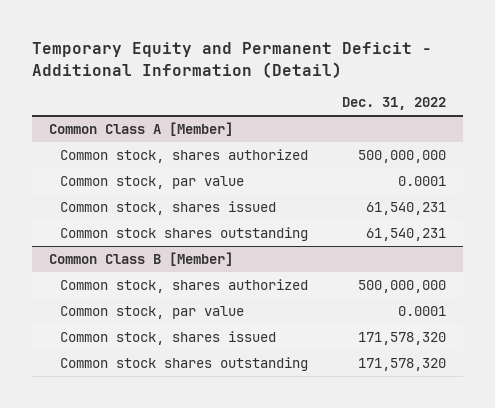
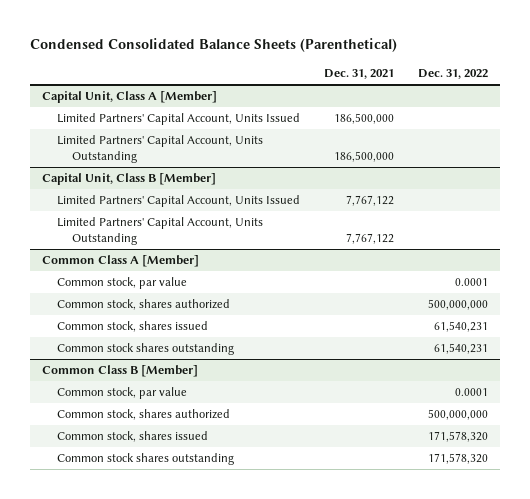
- Temporary Equity and Permanent Deficit - Additional Information (Detail)
+ Condensed Consolidated Balance Sheets (Parenthetical)
- | Dec. 31, 2022
+ | Dec. 31, 2021 | Dec. 31, 2022
+ Capital Unit, Class A [Member]
+ Limited Partners' Capital Account, Units Issued | 186,500,000 |
+ Limited Partners' Capital Account, Units Outstanding | 186,500,000 |
+ Capital Unit, Class B [Member]
+ Limited Partners' Capital Account, Units Issued | 7,767,122 |
+ Limited Partners' Capital Account, Units Outstanding | 7,767,122 |
@ Common Class A [Member]
moved down: Common stock, shares authorized | | 500,000,000
@ Common Class B [Member]
moved down: Common stock, shares authorized | | 500,000,000

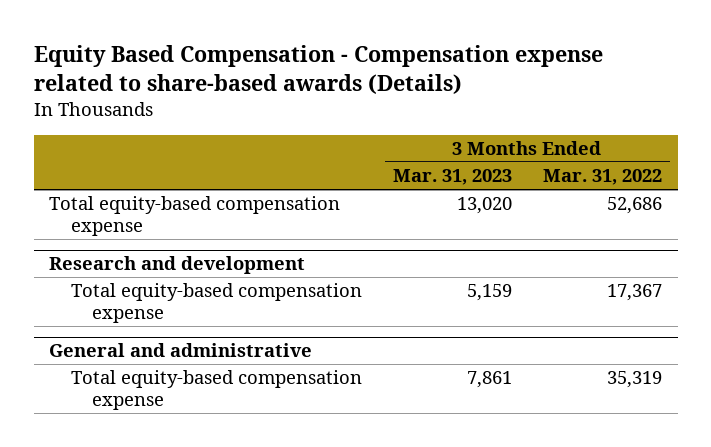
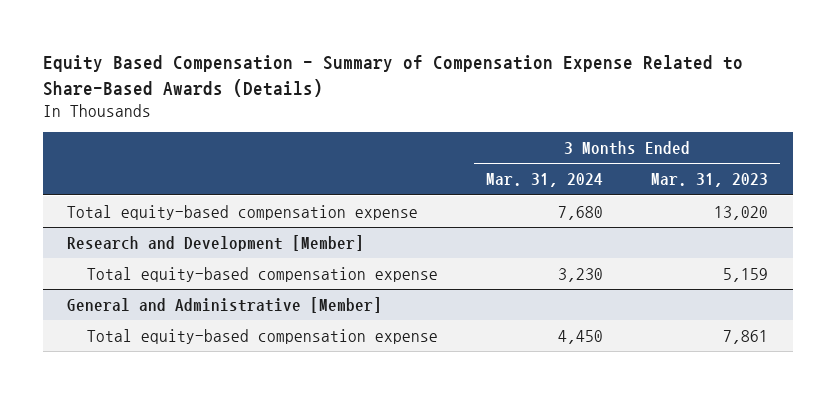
- Equity Based Compensation - Compensation expense related to share-based awards (Details)
+ Equity Based Compensation - Summary of Compensation Expense Related to Share-Based Awards (Details)
- | 3 Months Ended Mar. 31, 2023 | 3 Months Ended Mar. 31, 2022
+ | 3 Months Ended Mar. 31, 2024 | 3 Months Ended Mar. 31, 2023
- Research and development
+ Research and Development [Member]
- General and administrative
+ General and Administrative [Member]

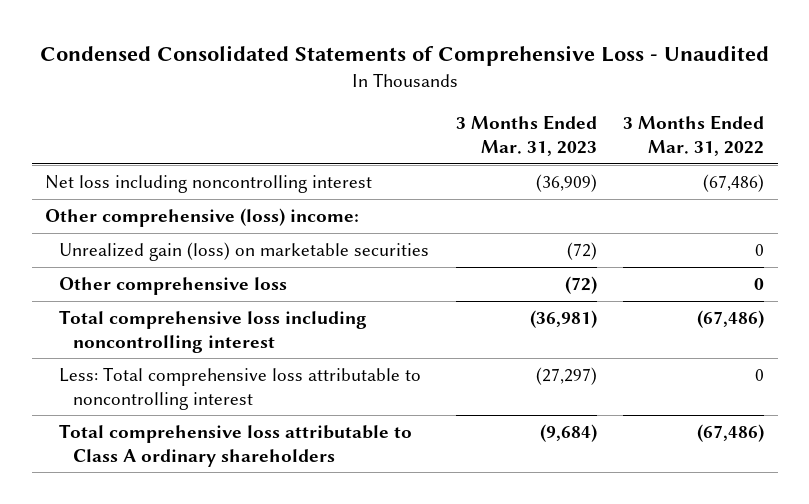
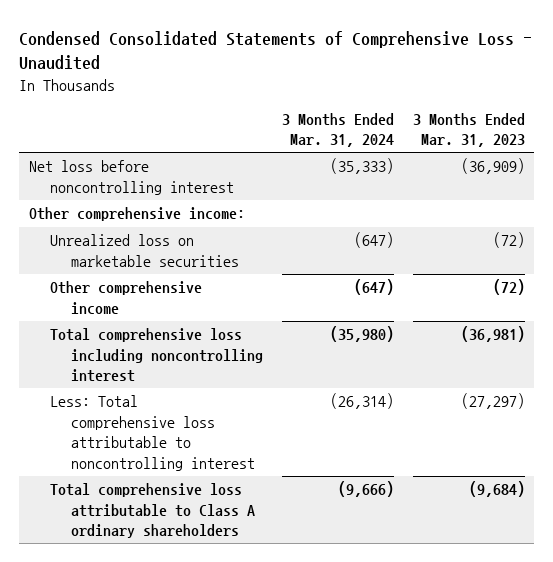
- | 3 Months Ended Mar. 31, 2023 | 3 Months Ended Mar. 31, 2022
+ | 3 Months Ended Mar. 31, 2024 | 3 Months Ended Mar. 31, 2023
- Net loss including noncontrolling interest | (36,909) | (67,486)
- Other comprehensive (loss) income:
- Unrealized gain (loss) on marketable securities | (72) | 0
- Other comprehensive loss | (72) | 0
+ Net loss before noncontrolling interest | (35,333) | (36,909)
+ Other comprehensive income:
+ Unrealized loss on marketable securities | (647) | (72)
+ Other comprehensive income | (647) | (72)

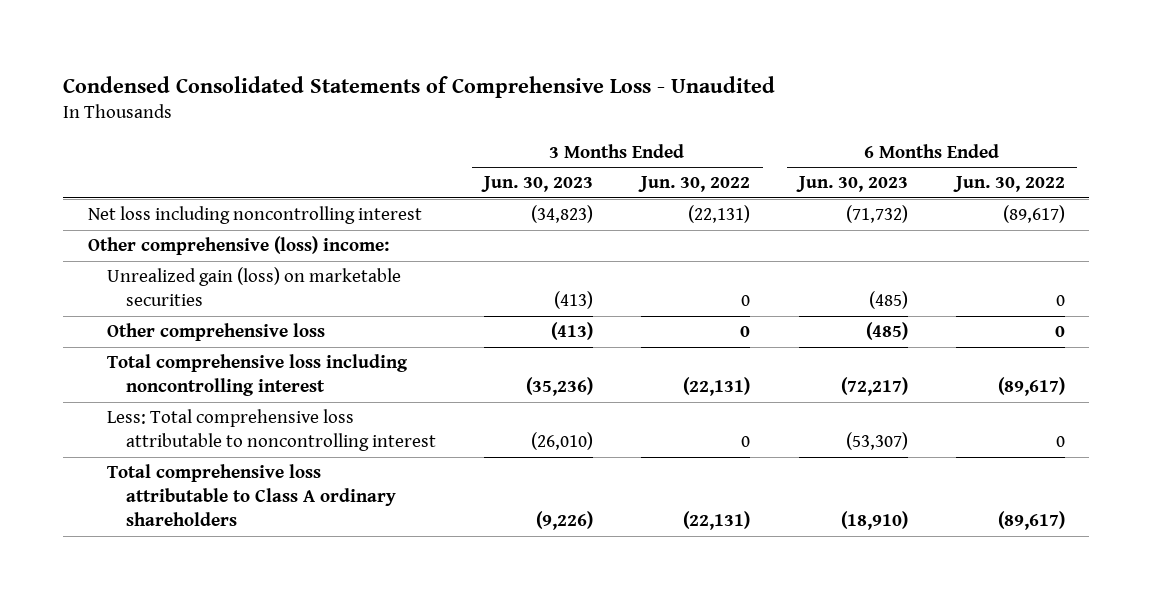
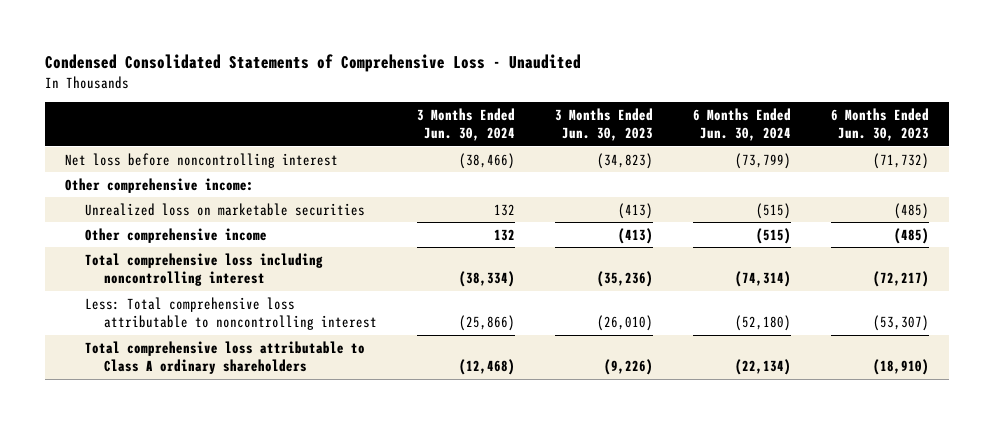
- | 3 Months Ended Jun. 30, 2023 | 3 Months Ended Jun. 30, 2022 | 6 Months Ended Jun. 30, 2023 | 6 Months Ended Jun. 30, 2022
+ | 3 Months Ended Jun. 30, 2024 | 3 Months Ended Jun. 30, 2023 | 6 Months Ended Jun. 30, 2024 | 6 Months Ended Jun. 30, 2023
- Net loss including noncontrolling interest | (34,823) | (22,131) | (71,732) | (89,617)
- Other comprehensive (loss) income:
- Unrealized gain (loss) on marketable securities | (413) | 0 | (485) | 0
- Other comprehensive loss | (413) | 0 | (485) | 0
+ Net loss before noncontrolling interest | (38,466) | (34,823) | (73,799) | (71,732)
+ Other comprehensive income:
+ Unrealized loss on marketable securities | 132 | (413) | (515) | (485)
+ Other comprehensive income | 132 | (413) | (515) | (485)

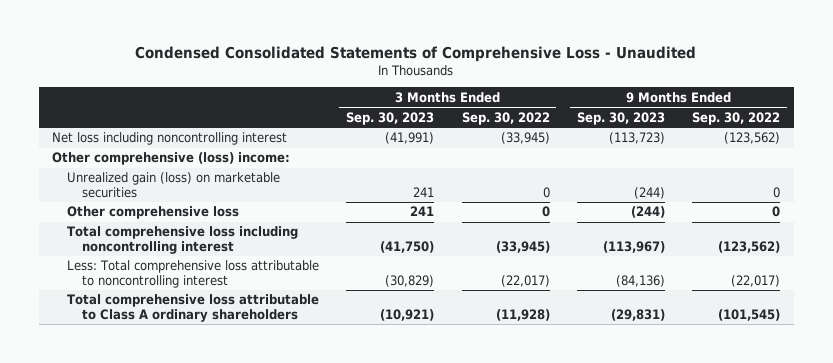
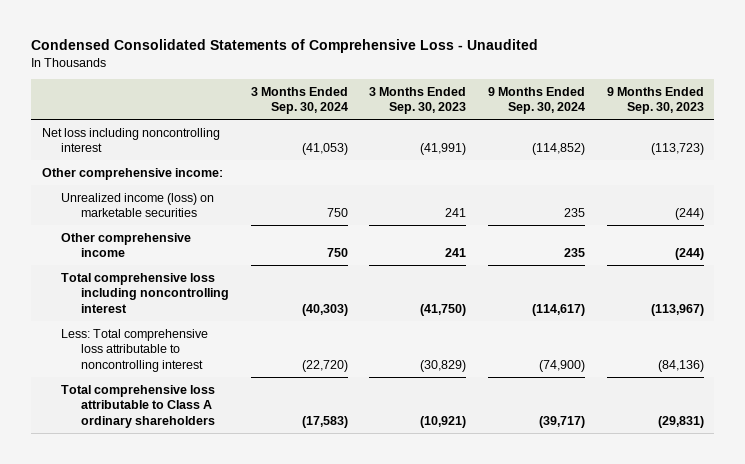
- | 3 Months Ended Sep. 30, 2023 | 3 Months Ended Sep. 30, 2022 | 9 Months Ended Sep. 30, 2023 | 9 Months Ended Sep. 30, 2022
+ | 3 Months Ended Sep. 30, 2024 | 3 Months Ended Sep. 30, 2023 | 9 Months Ended Sep. 30, 2024 | 9 Months Ended Sep. 30, 2023
- Other comprehensive (loss) income:
- Unrealized gain (loss) on marketable securities | 241 | 0 | (244) | 0
- Other comprehensive loss | 241 | 0 | (244) | 0
+ Other comprehensive income:
+ Unrealized income (loss) on marketable securities | 750 | 241 | 235 | (244)
+ Other comprehensive income | 750 | 241 | 235 | (244)

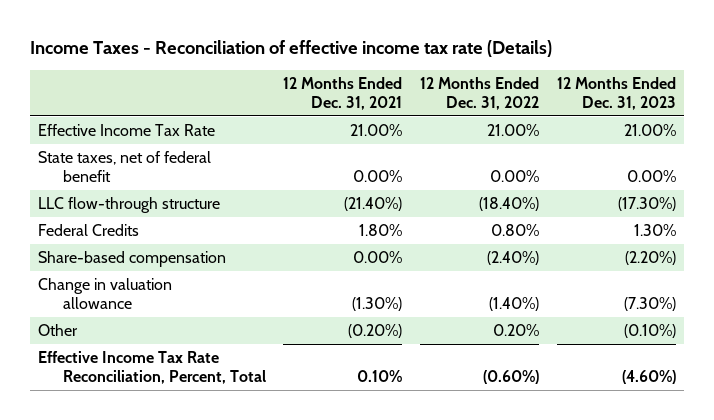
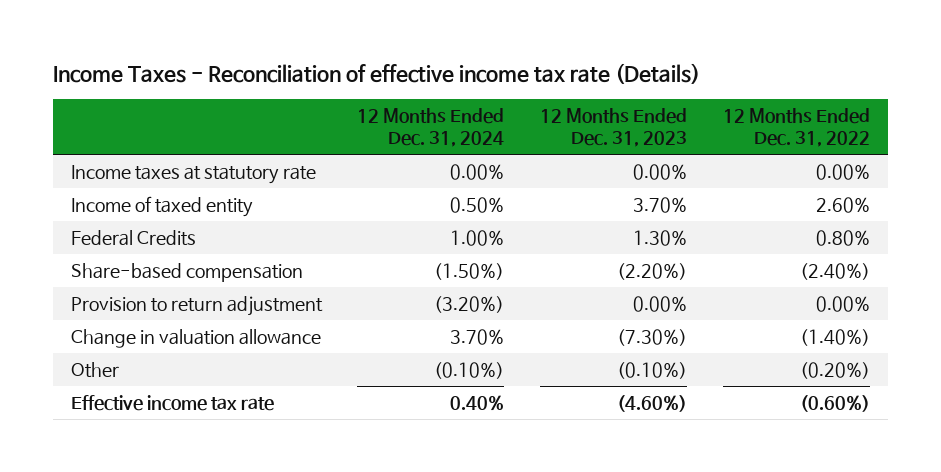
- | 12 Months Ended Dec. 31, 2021 | 12 Months Ended Dec. 31, 2022 | 12 Months Ended Dec. 31, 2023
+ | 12 Months Ended Dec. 31, 2024 | 12 Months Ended Dec. 31, 2023 | 12 Months Ended Dec. 31, 2022
- Effective Income Tax Rate | 21.00% | 21.00% | 21.00%
- State taxes, net of federal benefit | 0.00% | 0.00% | 0.00%
- LLC flow-through structure | (21.40%) | (18.40%) | (17.30%)
+ Income taxes at statutory rate | 0.00% | 0.00% | 0.00%
+ Income of taxed entity | 0.50% | 3.70% | 2.60%
+ Provision to return adjustment | (3.20%) | 0.00% | 0.00%
- Other | (0.20%) | 0.20% | (0.10%)
- Effective Income Tax Rate Reconciliation, Percent, Total | 0.10% | (0.60%) | (4.60%)
+ Other | (0.10%) | (0.10%) | (0.20%)
+ Effective income tax rate | 0.40% | (4.60%) | (0.60%)

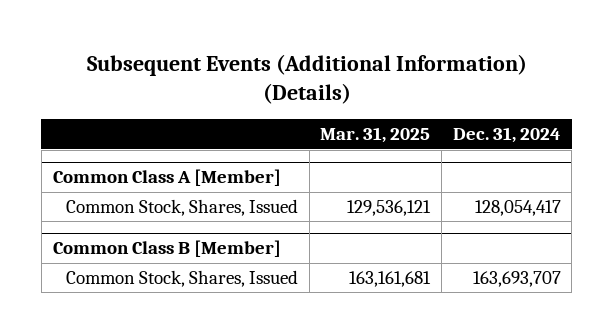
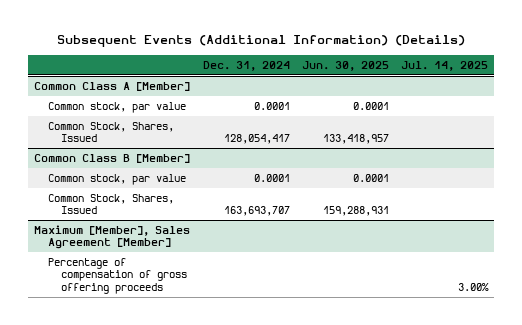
- | Mar. 31, 2025 | Dec. 31, 2024
+ | Dec. 31, 2024 | Jun. 30, 2025 | Jul. 14, 2025
@ Common Class A [Member]
+ Common stock, par value | 0.0001 | 0.0001 |
@ Common Class B [Member]
+ Common stock, par value | 0.0001 | 0.0001 |
+ Maximum [Member], Sales Agreement [Member]
+ Percentage of compensation of gross offering proceeds | | | 3.00%

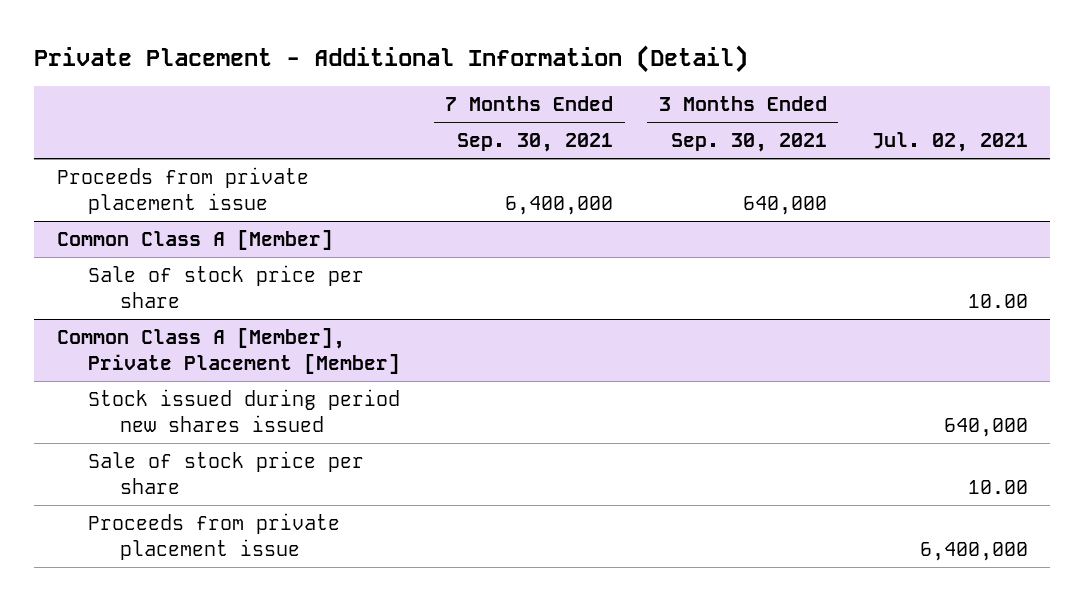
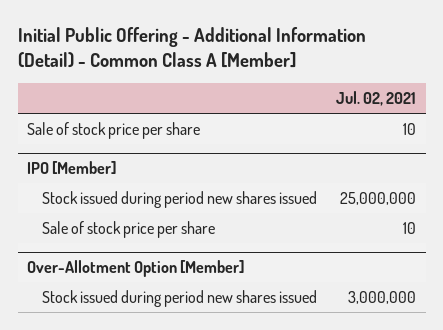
- Private Placement - Additional Information (Detail)
+ Initial Public Offering - Additional Information (Detail) - Common Class A [Member]
- | 7 Months Ended Sep. 30, 2021 | 3 Months Ended Sep. 30, 2021 | Jul. 02, 2021
+ | Jul. 02, 2021
- Proceeds from private placement issue | 6,400,000 | 640,000 |
- Common Class A [Member]
- Sale of stock price per share | | | 10.00
- Common Class A [Member], Private Placement [Member]
- Stock issued during period new shares issued | | | 640,000
- Sale of stock price per share | | | 10.00
- Proceeds from private placement issue | | | 6,400,000
+ Sale of stock price per share | 10
+ IPO [Member]
+ Stock issued during period new shares issued | 25,000,000
+ Sale of stock price per share | 10
+ Over-Allotment Option [Member]
+ Stock issued during period new shares issued | 3,000,000

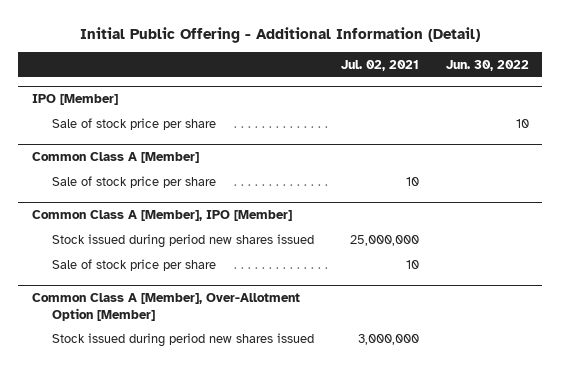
- Initial Public Offering - Additional Information (Detail) - Common Class A [Member]
+ Initial Public Offering - Additional Information (Detail)
- | Jul. 02, 2021
+ | Jul. 02, 2021 | Jun. 30, 2022
- Sale of stock price per share | 10
@ IPO [Member]
+ Sale of stock price per share | | 10
+ Common Class A [Member]
+ Sale of stock price per share | 10 |
+ Common Class A [Member], IPO [Member]
- Over-Allotment Option [Member]
+ Common Class A [Member], Over-Allotment Option [Member]

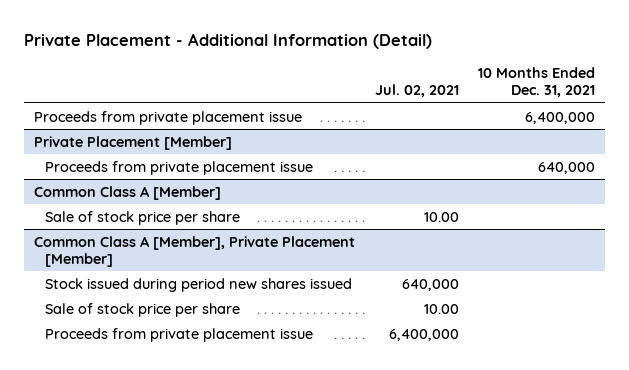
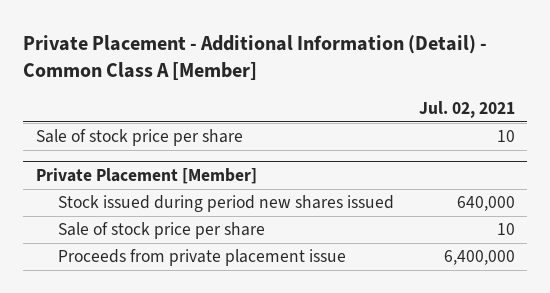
- Private Placement - Additional Information (Detail)
+ Private Placement - Additional Information (Detail) - Common Class A [Member]
- | Jul. 02, 2021 | 10 Months Ended Dec. 31, 2021
+ | Jul. 02, 2021
- Proceeds from private placement issue | | 6,400,000
+ Sale of stock price per share | 10
@ Private Placement [Member]
- Proceeds from private placement issue | | 640,000
- Common Class A [Member]
- Sale of stock price per share | 10.00 |
- Common Class A [Member], Private Placement [Member]
- Sale of stock price per share | 10.00 |
@ Private Placement [Member]
+ Sale of stock price per share | 10

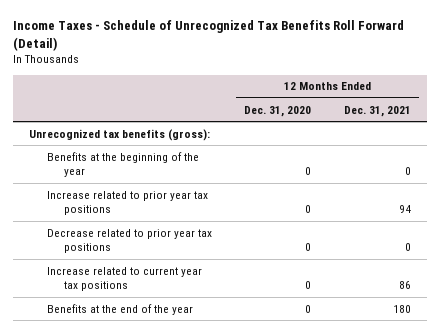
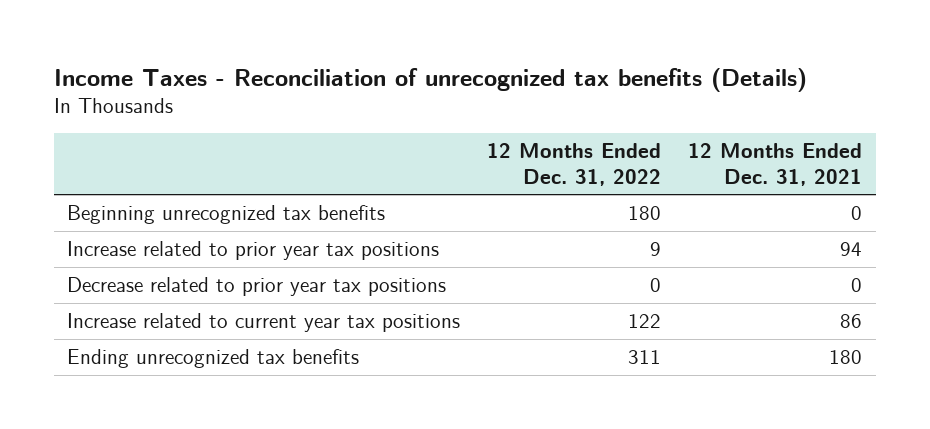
- Income Taxes - Schedule of Unrecognized Tax Benefits Roll Forward (Detail)
+ Income Taxes - Reconciliation of unrecognized tax benefits (Details)
- | 12 Months Ended Dec. 31, 2020 | 12 Months Ended Dec. 31, 2021
+ | 12 Months Ended Dec. 31, 2022 | 12 Months Ended Dec. 31, 2021
- Unrecognized tax benefits (gross):
- Benefits at the beginning of the year | 0 | 0
+ Beginning unrecognized tax benefits | 180 | 0
- Benefits at the end of the year | 0 | 180
+ Ending unrecognized tax benefits | 311 | 180

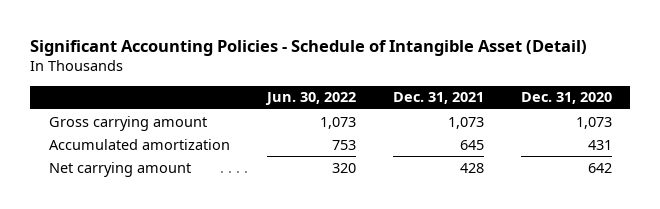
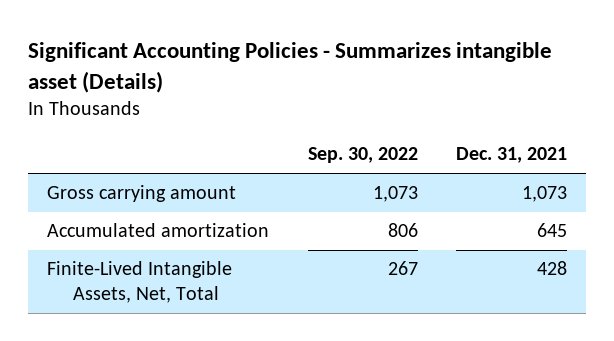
- Significant Accounting Policies - Schedule of Intangible Asset (Detail)
+ Significant Accounting Policies - Summarizes intangible asset (Details)
- | Jun. 30, 2022 | Dec. 31, 2021 | Dec. 31, 2020
+ | Sep. 30, 2022 | Dec. 31, 2021
- Net carrying amount | 320 | 428 | 642
+ Finite-Lived Intangible Assets, Net, Total | 267 | 428

